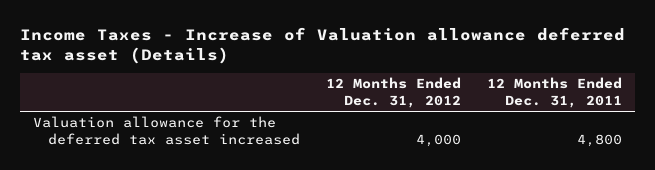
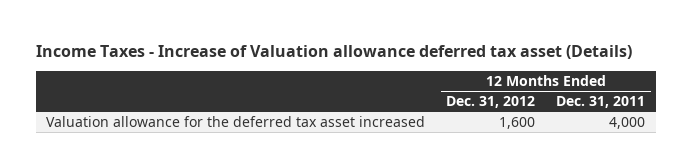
- Valuation allowance for the deferred tax asset increased | 4,000 | 4,800
+ Valuation allowance for the deferred tax asset increased | 1,600 | 4,000

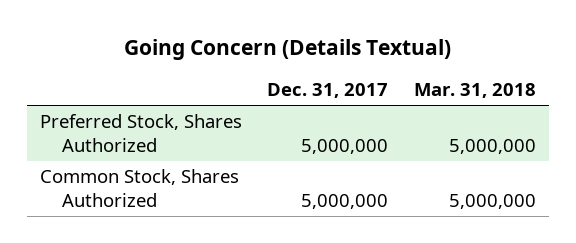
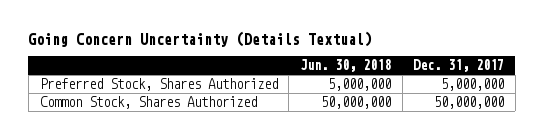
- Going Concern (Details Textual)
+ Going Concern Uncertainty (Details Textual)
- | Dec. 31, 2017 | Mar. 31, 2018
+ | Jun. 30, 2018 | Dec. 31, 2017
- Common Stock, Shares Authorized | 5,000,000 | 5,000,000
+ Common Stock, Shares Authorized | 50,000,000 | 50,000,000

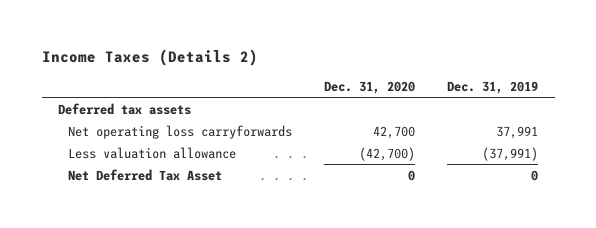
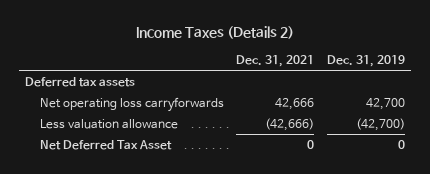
- | Dec. 31, 2020 | Dec. 31, 2019
+ | Dec. 31, 2021 | Dec. 31, 2019
- Net operating loss carryforwards | 42,700 | 37,991
- Less valuation allowance | (42,700) | (37,991)
+ Net operating loss carryforwards | 42,666 | 42,700
+ Less valuation allowance | (42,666) | (42,700)

